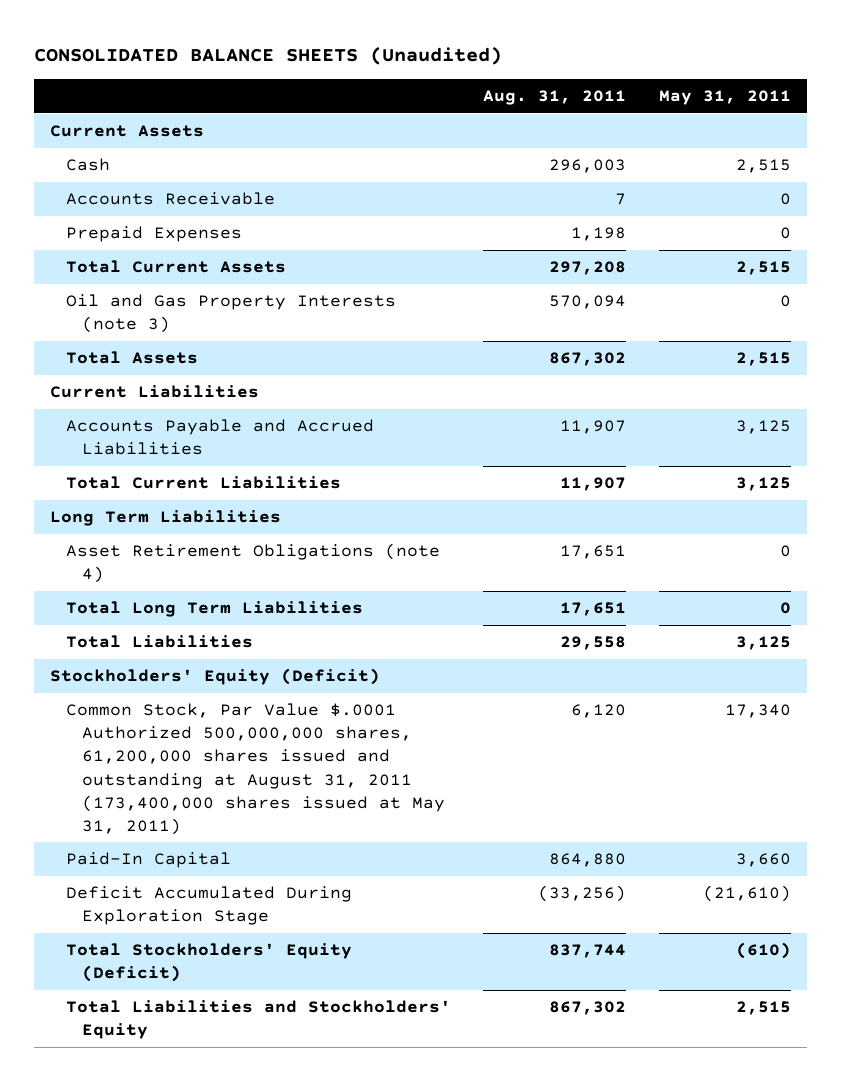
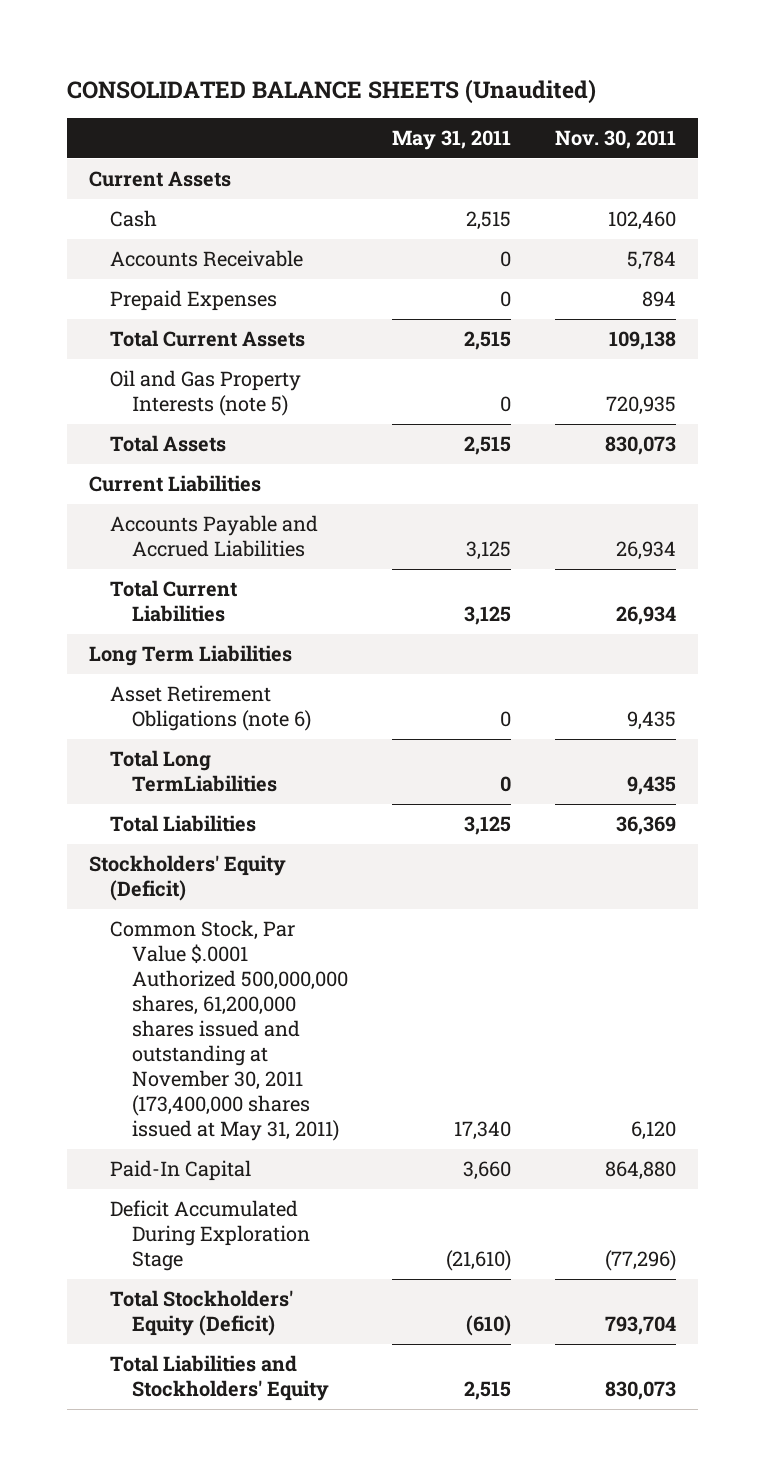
- | Aug. 31, 2011 | May 31, 2011
+ | May 31, 2011 | Nov. 30, 2011
- Oil and Gas Property Interests (note 3) | 570,094 | 0
+ Oil and Gas Property Interests (note 5) | 0 | 720,935
- Asset Retirement Obligations (note 4) | 17,651 | 0
- Total Long Term Liabilities | 17,651 | 0
+ Asset Retirement Obligations (note 6) | 0 | 9,435
+ Total Long TermLiabilities | 0 | 9,435
- Common Stock, Par Value $.0001 Authorized 500,000,000 shares, 61,200,000 shares issued and outstanding at August 31, 2011 (173,400,000 shares issued at May 31, 2011) | 6,120 | 17,340
+ Common Stock, Par Value $.0001 Authorized 500,000,000 shares, 61,200,000 shares issued and outstanding at November 30, 2011 (173,400,000 shares issued at May 31, 2011) | 17,340 | 6,120

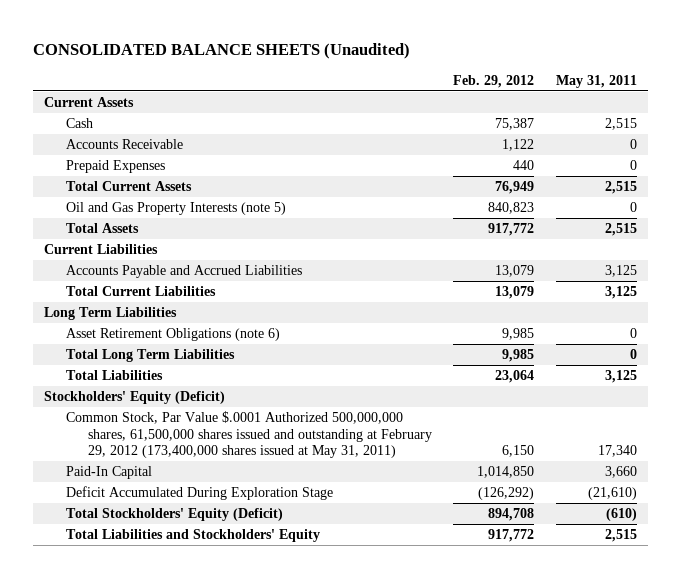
- | May 31, 2011 | Nov. 30, 2011
+ | Feb. 29, 2012 | May 31, 2011
- Total Long TermLiabilities | 0 | 9,435
+ Total Long Term Liabilities | 9,985 | 0
- Common Stock, Par Value $.0001 Authorized 500,000,000 shares, 61,200,000 shares issued and outstanding at November 30, 2011 (173,400,000 shares issued at May 31, 2011) | 17,340 | 6,120
+ Common Stock, Par Value $.0001 Authorized 500,000,000 shares, 61,500,000 shares issued and outstanding at February 29, 2012 (173,400,000 shares issued at May 31, 2011) | 6,150 | 17,340

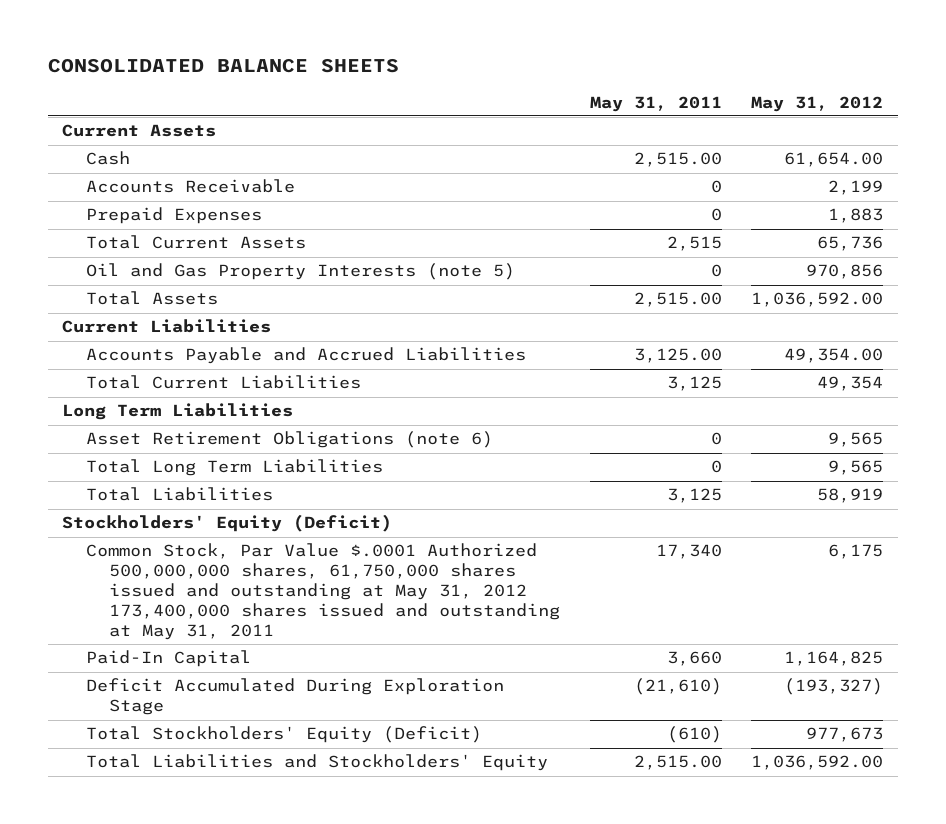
- CONSOLIDATED BALANCE SHEETS (Unaudited)
+ CONSOLIDATED BALANCE SHEETS
- | Feb. 29, 2012 | May 31, 2011
+ | May 31, 2011 | May 31, 2012
- Cash | 75,387 | 2,515
+ Cash | 2,515.00 | 61,654.00
- Total Assets | 917,772 | 2,515
+ Total Assets | 2,515.00 | 1,036,592.00
- Accounts Payable and Accrued Liabilities | 13,079 | 3,125
+ Accounts Payable and Accrued Liabilities | 3,125.00 | 49,354.00
- Common Stock, Par Value $.0001 Authorized 500,000,000 shares, 61,500,000 shares issued and outstanding at February 29, 2012 (173,400,000 shares issued at May 31, 2011) | 6,150 | 17,340
+ Common Stock, Par Value $.0001 Authorized 500,000,000 shares, 61,750,000 shares issued and outstanding at May 31, 2012 173,400,000 shares issued and outstanding at May 31, 2011 | 17,340 | 6,175
- Total Liabilities and Stockholders' Equity | 917,772 | 2,515
+ Total Liabilities and Stockholders' Equity | 2,515.00 | 1,036,592.00

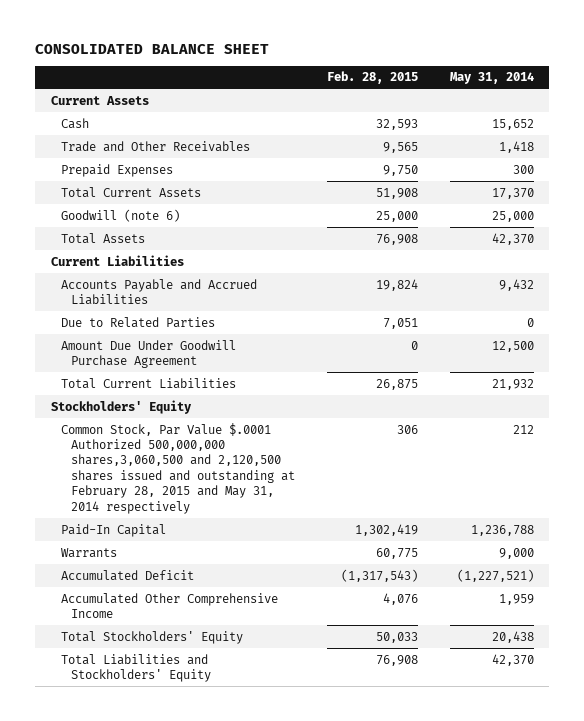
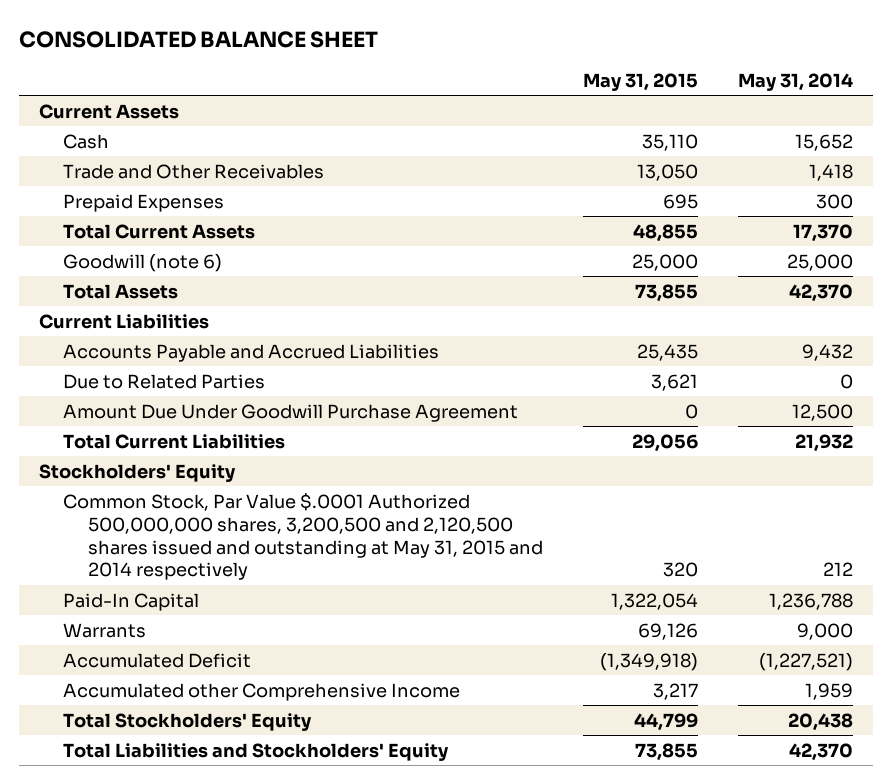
- | Feb. 28, 2015 | May 31, 2014
+ | May 31, 2015 | May 31, 2014
- Common Stock, Par Value $.0001 Authorized 500,000,000 shares,3,060,500 and 2,120,500 shares issued and outstanding at February 28, 2015 and May 31, 2014 respectively | 306 | 212
+ Common Stock, Par Value $.0001 Authorized 500,000,000 shares, 3,200,500 and 2,120,500 shares issued and outstanding at May 31, 2015 and 2014 respectively | 320 | 212
- Accumulated Other Comprehensive Income | 4,076 | 1,959
+ Accumulated other Comprehensive Income | 3,217 | 1,959

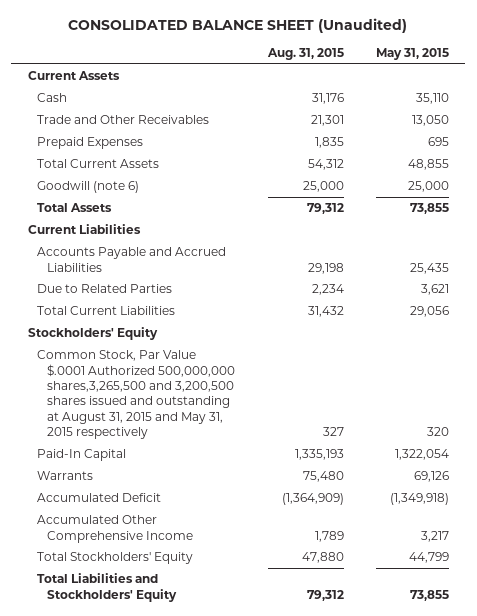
- CONSOLIDATED BALANCE SHEET
+ CONSOLIDATED BALANCE SHEET (Unaudited)
- | May 31, 2015 | May 31, 2014
+ | Aug. 31, 2015 | May 31, 2015
- Amount Due Under Goodwill Purchase Agreement | 0 | 12,500
- Common Stock, Par Value $.0001 Authorized 500,000,000 shares, 3,200,500 and 2,120,500 shares issued and outstanding at May 31, 2015 and 2014 respectively | 320 | 212
+ Common Stock, Par Value $.0001 Authorized 500,000,000 shares,3,265,500 and 3,200,500 shares issued and outstanding at August 31, 2015 and May 31, 2015 respectively | 327 | 320
- Accumulated other Comprehensive Income | 3,217 | 1,959
+ Accumulated Other Comprehensive Income | 1,789 | 3,217

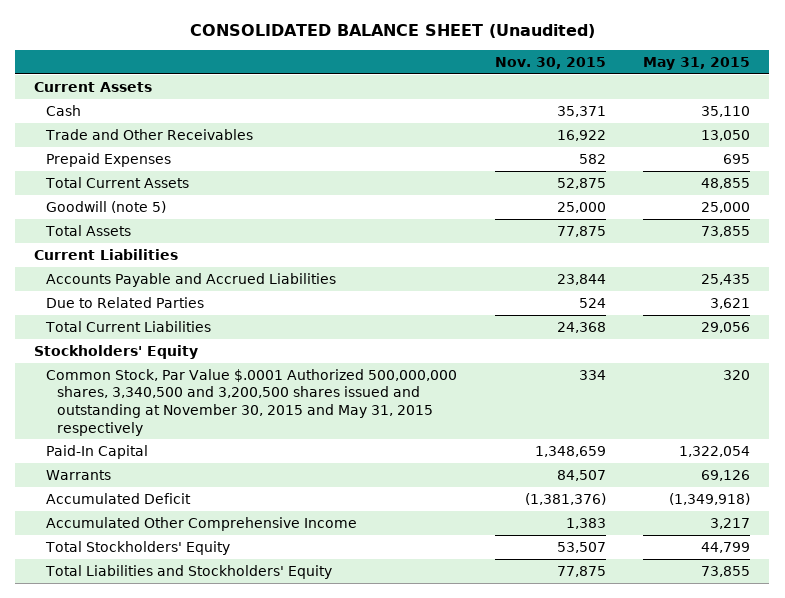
- | Aug. 31, 2015 | May 31, 2015
+ | Nov. 30, 2015 | May 31, 2015
- Goodwill (note 6) | 25,000 | 25,000
+ Goodwill (note 5) | 25,000 | 25,000
- Common Stock, Par Value $.0001 Authorized 500,000,000 shares,3,265,500 and 3,200,500 shares issued and outstanding at August 31, 2015 and May 31, 2015 respectively | 327 | 320
+ Common Stock, Par Value $.0001 Authorized 500,000,000 shares, 3,340,500 and 3,200,500 shares issued and outstanding at November 30, 2015 and May 31, 2015 respectively | 334 | 320

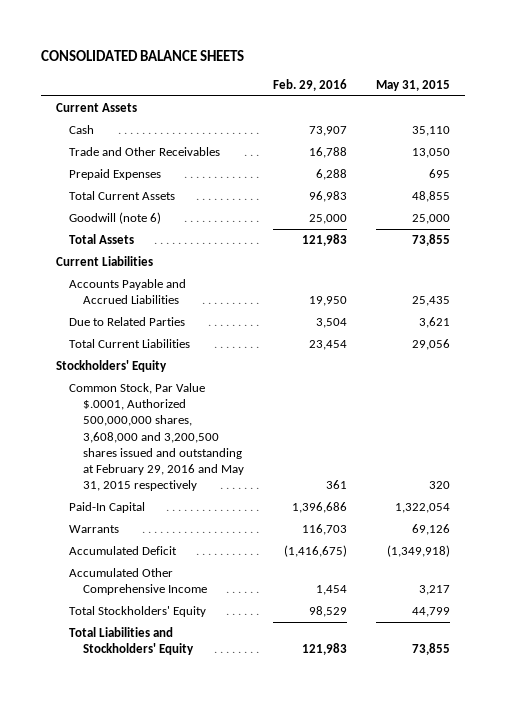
- CONSOLIDATED BALANCE SHEET (Unaudited)
+ CONSOLIDATED BALANCE SHEETS
- | Nov. 30, 2015 | May 31, 2015
+ | Feb. 29, 2016 | May 31, 2015
- Goodwill (note 5) | 25,000 | 25,000
+ Goodwill (note 6) | 25,000 | 25,000
- Common Stock, Par Value $.0001 Authorized 500,000,000 shares, 3,340,500 and 3,200,500 shares issued and outstanding at November 30, 2015 and May 31, 2015 respectively | 334 | 320
+ Common Stock, Par Value $.0001, Authorized 500,000,000 shares, 3,608,000 and 3,200,500 shares issued and outstanding at February 29, 2016 and May 31, 2015 respectively | 361 | 320

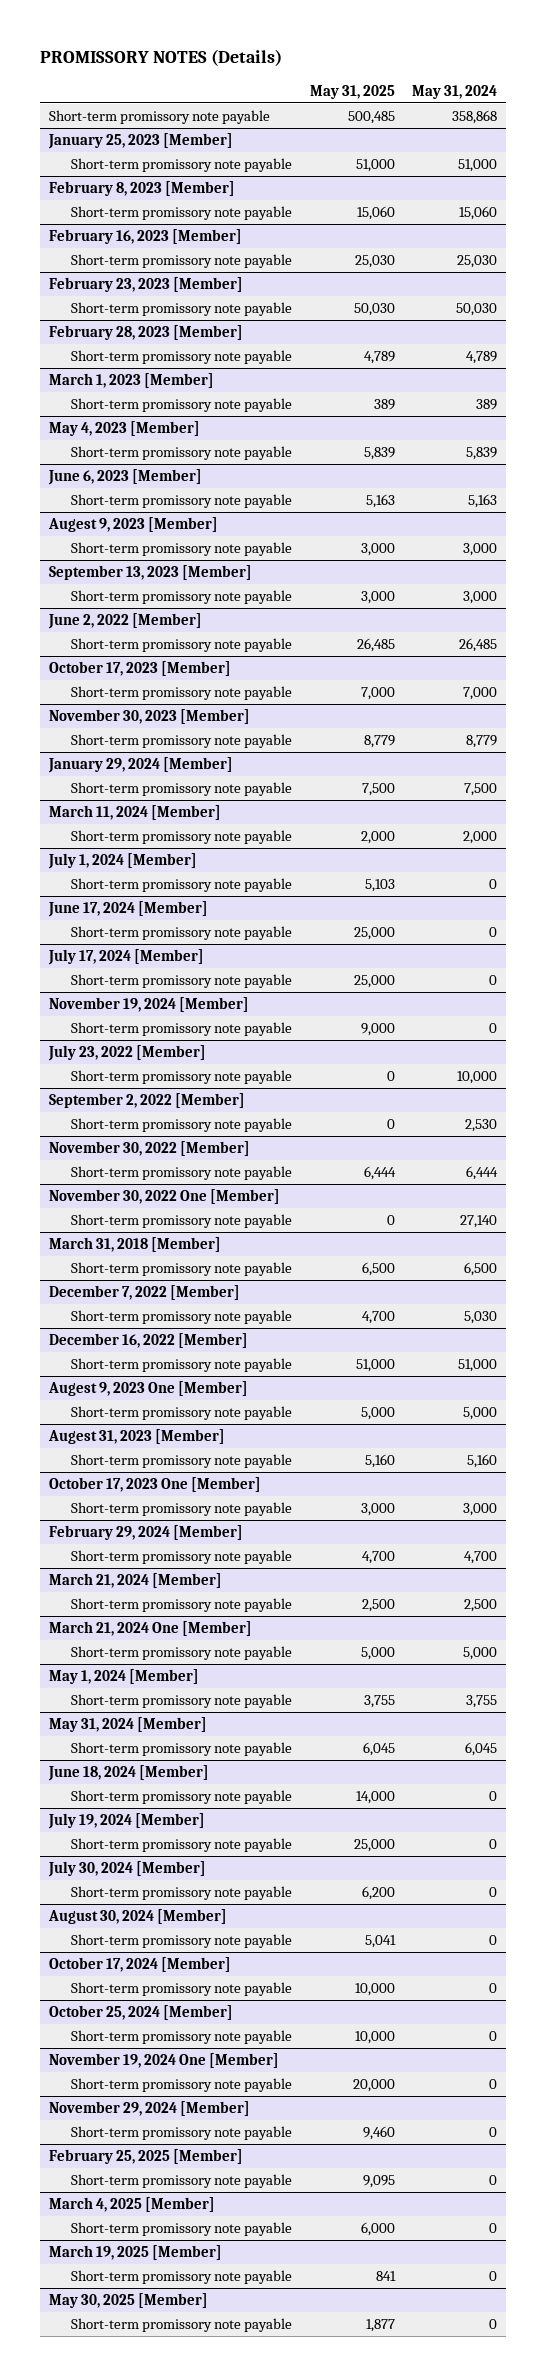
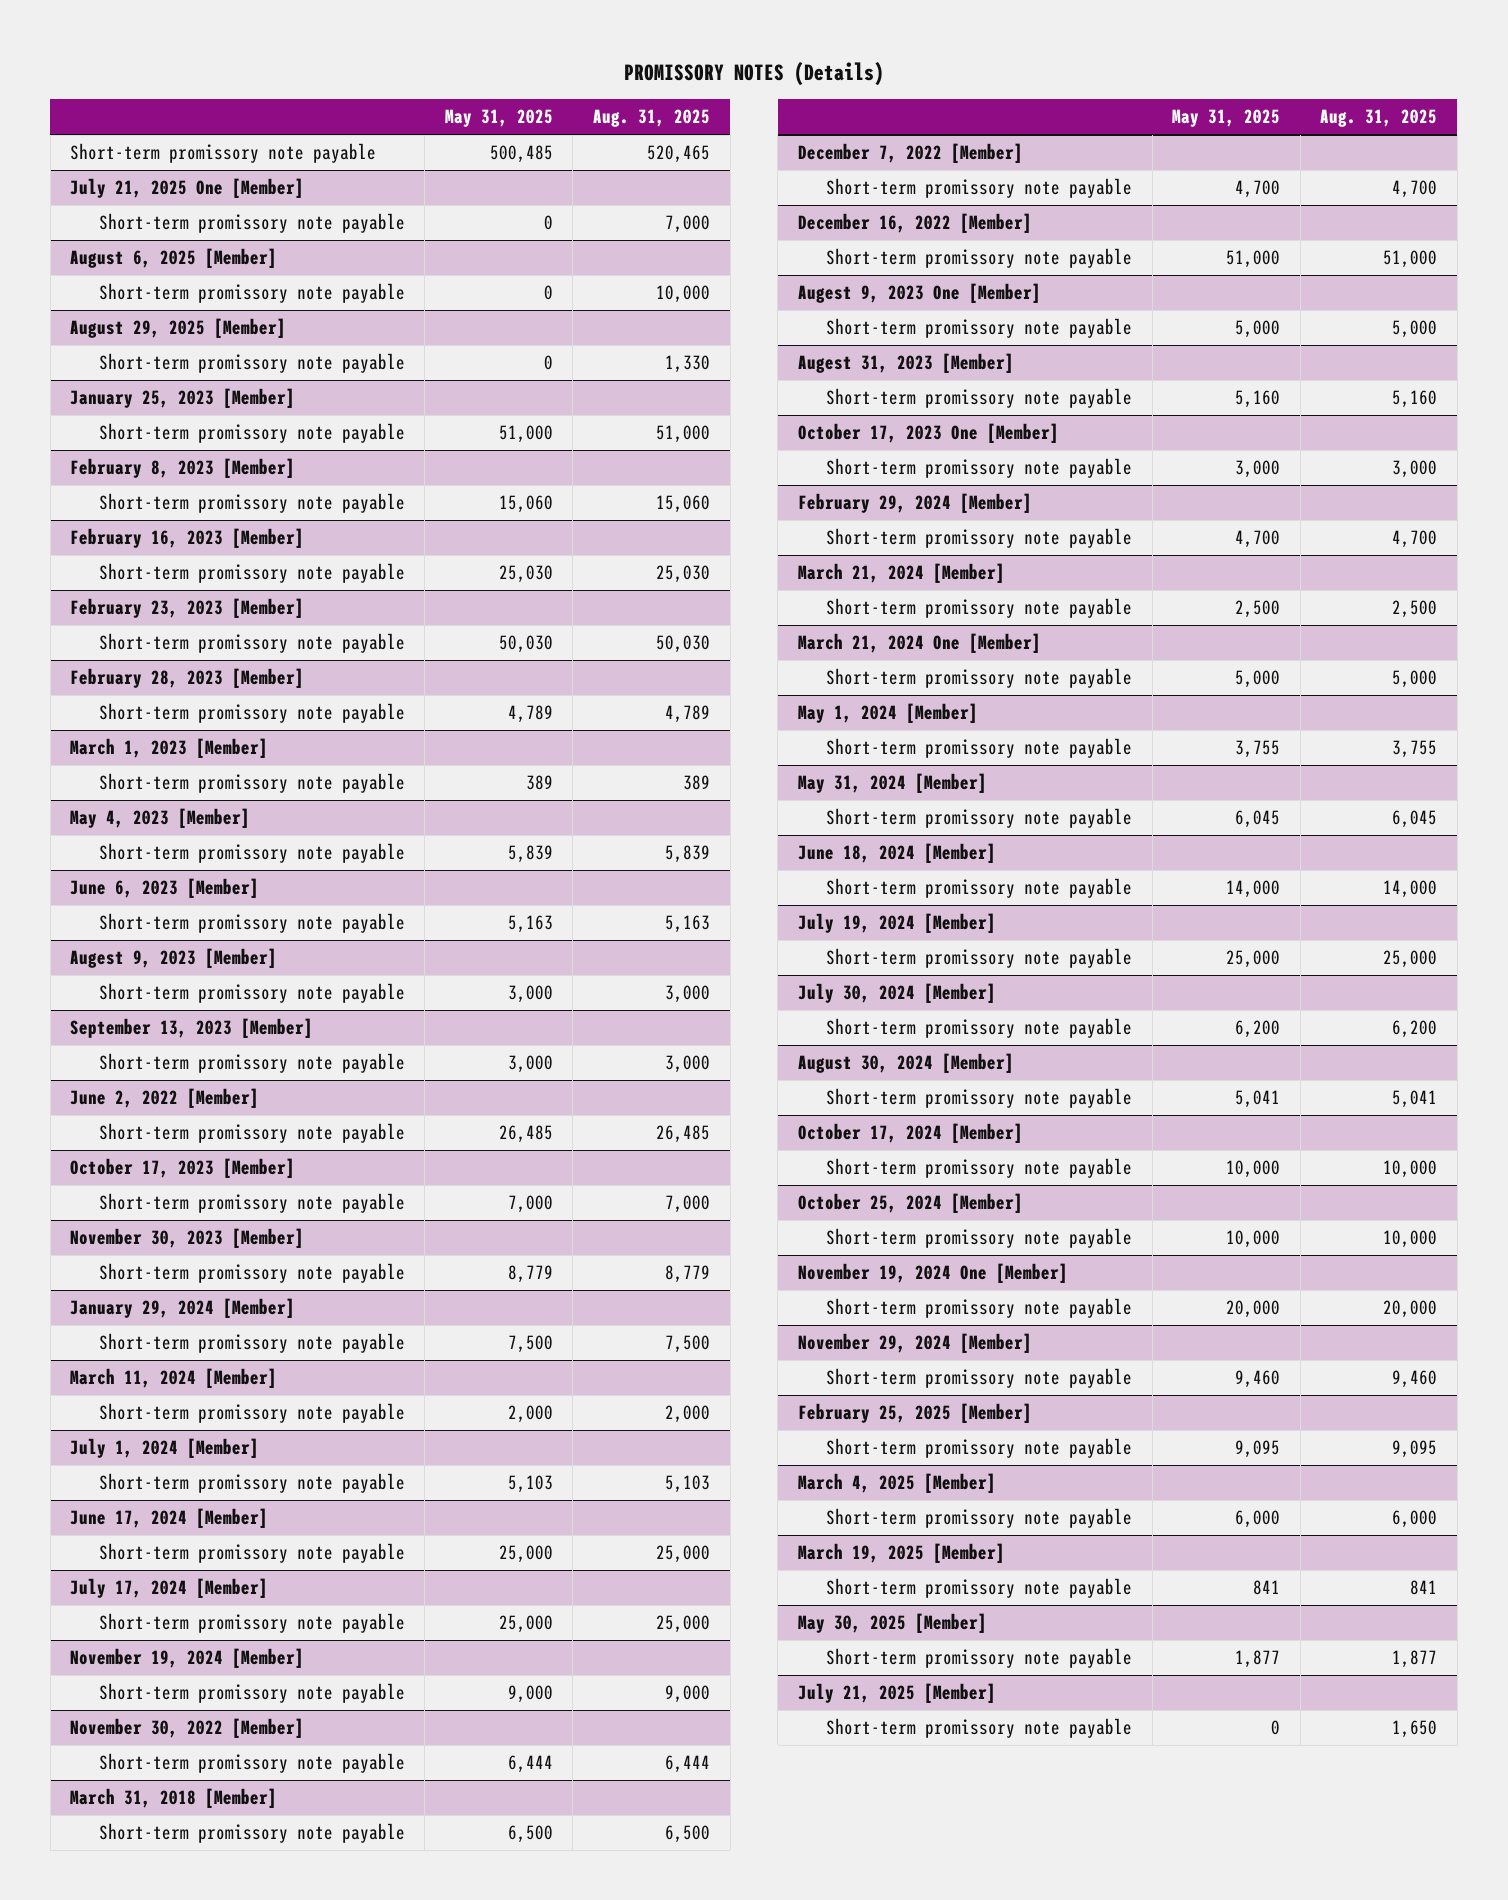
- | May 31, 2025 | May 31, 2024
+ | May 31, 2025 | Aug. 31, 2025
+ July 21, 2025 One [Member]
+ Short-term promissory note payable | 0 | 7,000
+ August 6, 2025 [Member]
+ Short-term promissory note payable | 0 | 10,000
+ August 29, 2025 [Member]
+ Short-term promissory note payable | 0 | 1,330
- July 23, 2022 [Member]
- Short-term promissory note payable | 0 | 10,000
- September 2, 2022 [Member]
- Short-term promissory note payable | 0 | 2,530
- November 30, 2022 One [Member]
- Short-term promissory note payable | 0 | 27,140
+ July 21, 2025 [Member]
+ Short-term promissory note payable | 0 | 1,650

